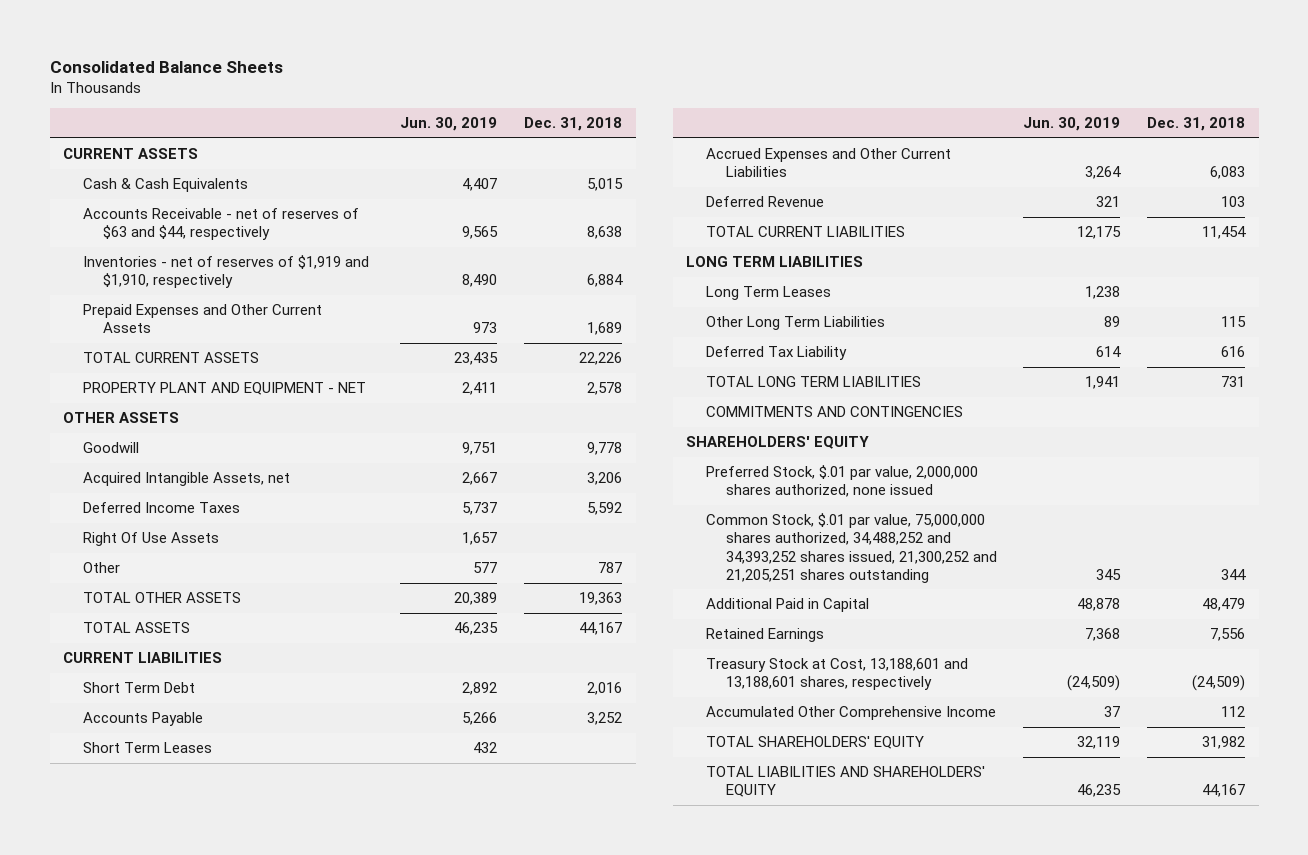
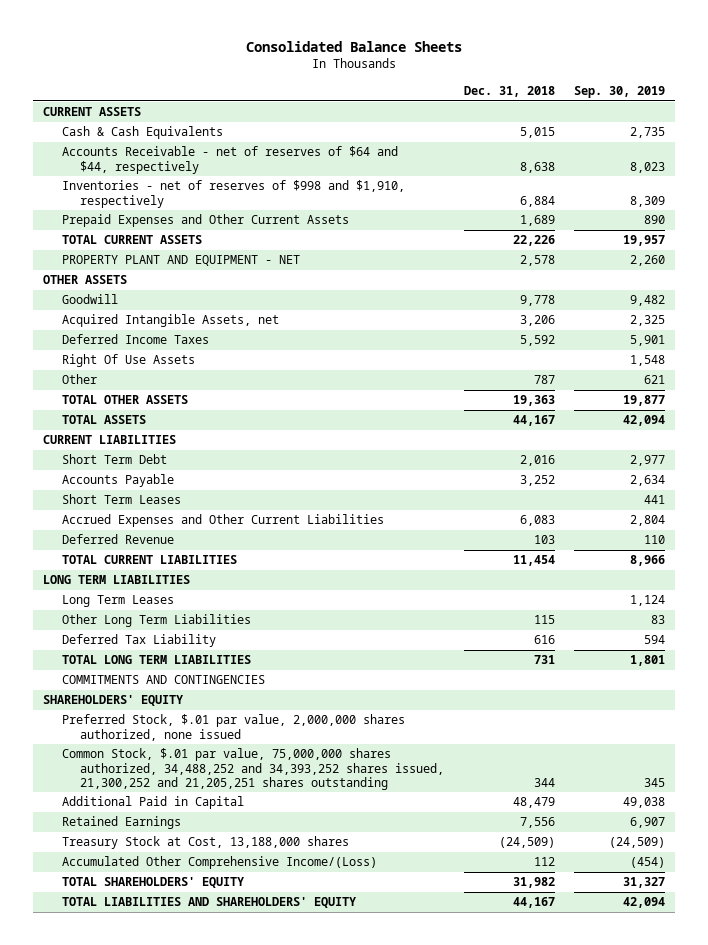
- | Jun. 30, 2019 | Dec. 31, 2018
+ | Dec. 31, 2018 | Sep. 30, 2019
- Accounts Receivable - net of reserves of $63 and $44, respectively | 9,565 | 8,638
- Inventories - net of reserves of $1,919 and $1,910, respectively | 8,490 | 6,884
+ Accounts Receivable - net of reserves of $64 and $44, respectively | 8,638 | 8,023
+ Inventories - net of reserves of $998 and $1,910, respectively | 6,884 | 8,309
- Treasury Stock at Cost, 13,188,601 and 13,188,601 shares, respectively | (24,509) | (24,509)
- Accumulated Other Comprehensive Income | 37 | 112
+ Treasury Stock at Cost, 13,188,000 shares | (24,509) | (24,509)
+ Accumulated Other Comprehensive Income/(Loss) | 112 | (454)

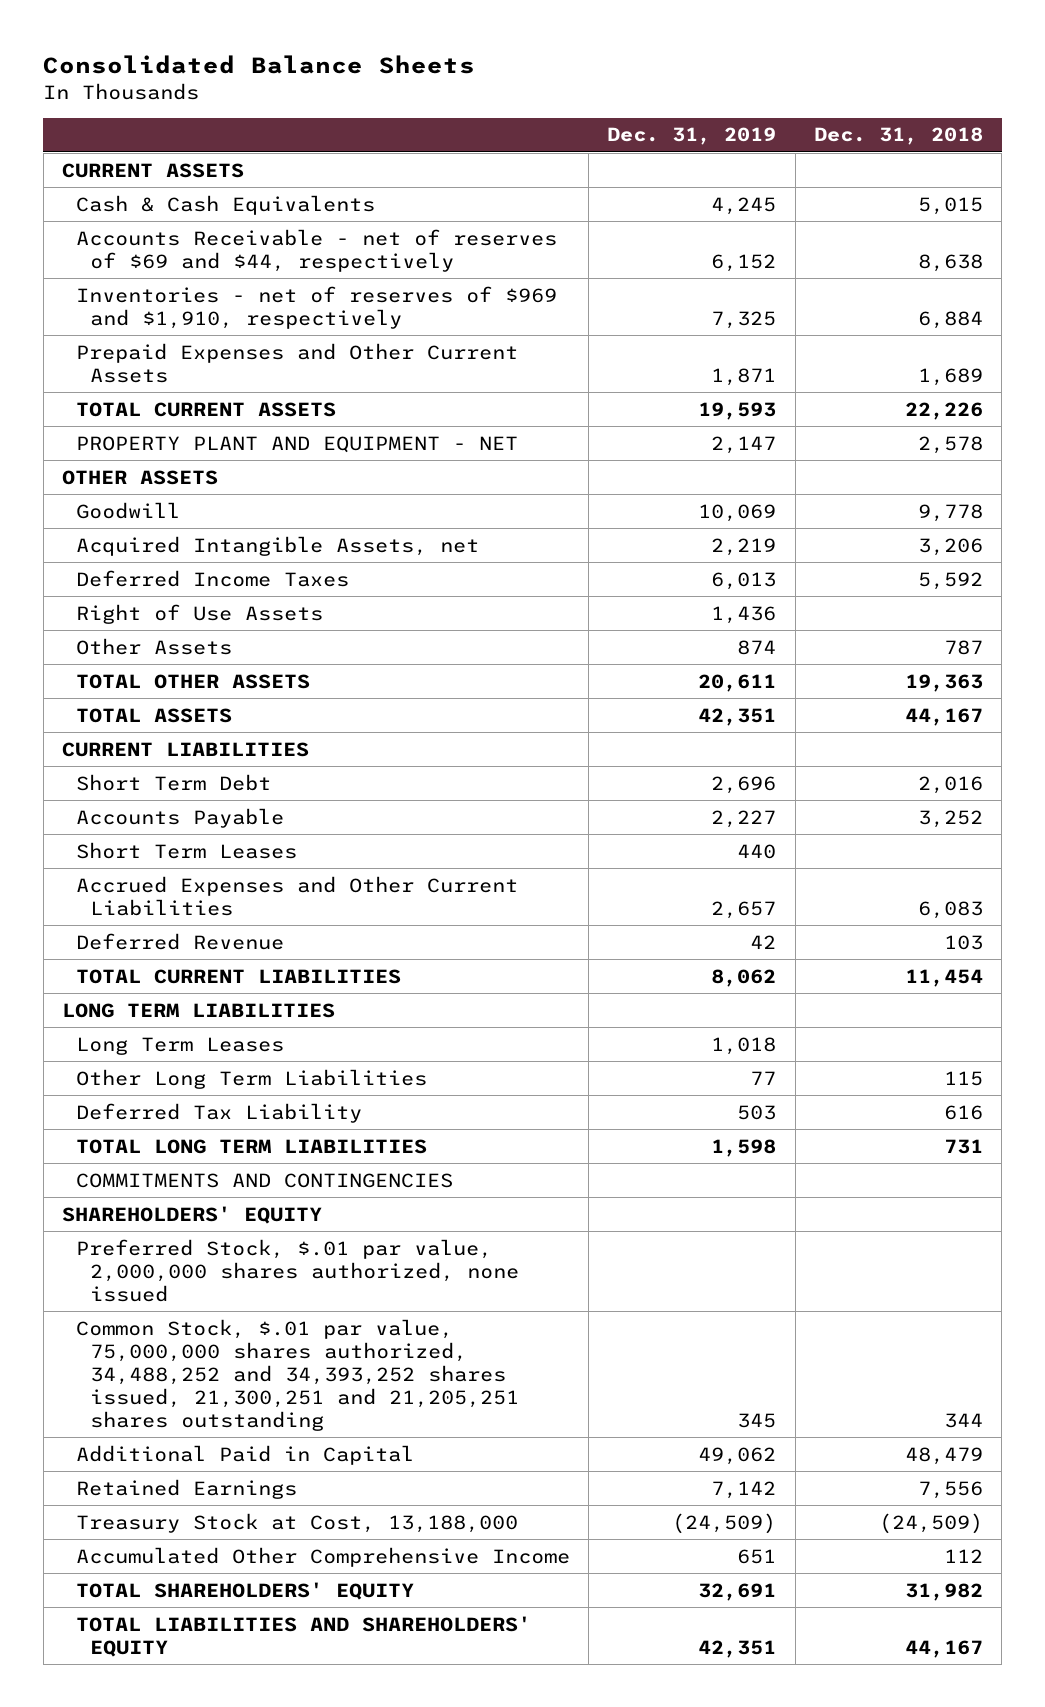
- | Dec. 31, 2018 | Sep. 30, 2019
+ | Dec. 31, 2019 | Dec. 31, 2018
- Accounts Receivable - net of reserves of $64 and $44, respectively | 8,638 | 8,023
- Inventories - net of reserves of $998 and $1,910, respectively | 6,884 | 8,309
+ Accounts Receivable - net of reserves of $69 and $44, respectively | 6,152 | 8,638
+ Inventories - net of reserves of $969 and $1,910, respectively | 7,325 | 6,884
- Right Of Use Assets | | 1,548
- Other | 787 | 621
+ Right of Use Assets | 1,436 |
+ Other Assets | 874 | 787
- Common Stock, $.01 par value, 75,000,000 shares authorized, 34,488,252 and 34,393,252 shares issued, 21,300,252 and 21,205,251 shares outstanding | 344 | 345
+ Common Stock, $.01 par value, 75,000,000 shares authorized, 34,488,252 and 34,393,252 shares issued, 21,300,251 and 21,205,251 shares outstanding | 345 | 344
- Treasury Stock at Cost, 13,188,000 shares | (24,509) | (24,509)
- Accumulated Other Comprehensive Income/(Loss) | 112 | (454)
+ Treasury Stock at Cost, 13,188,000 | (24,509) | (24,509)
+ Accumulated Other Comprehensive Income | 651 | 112

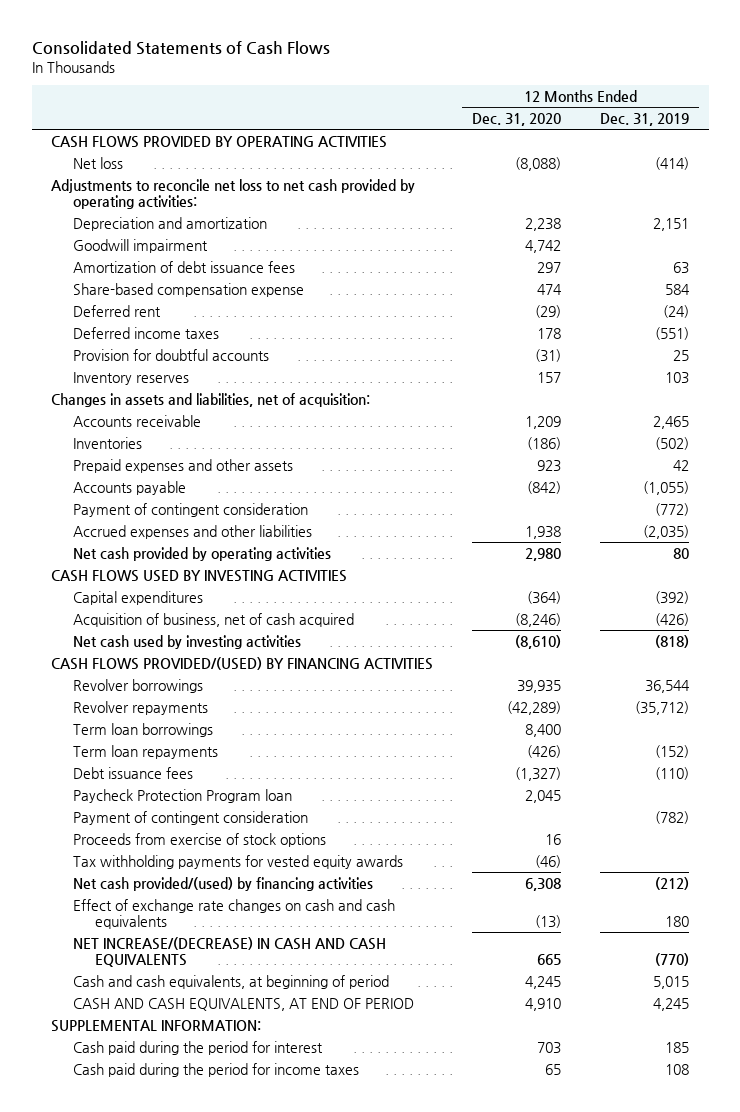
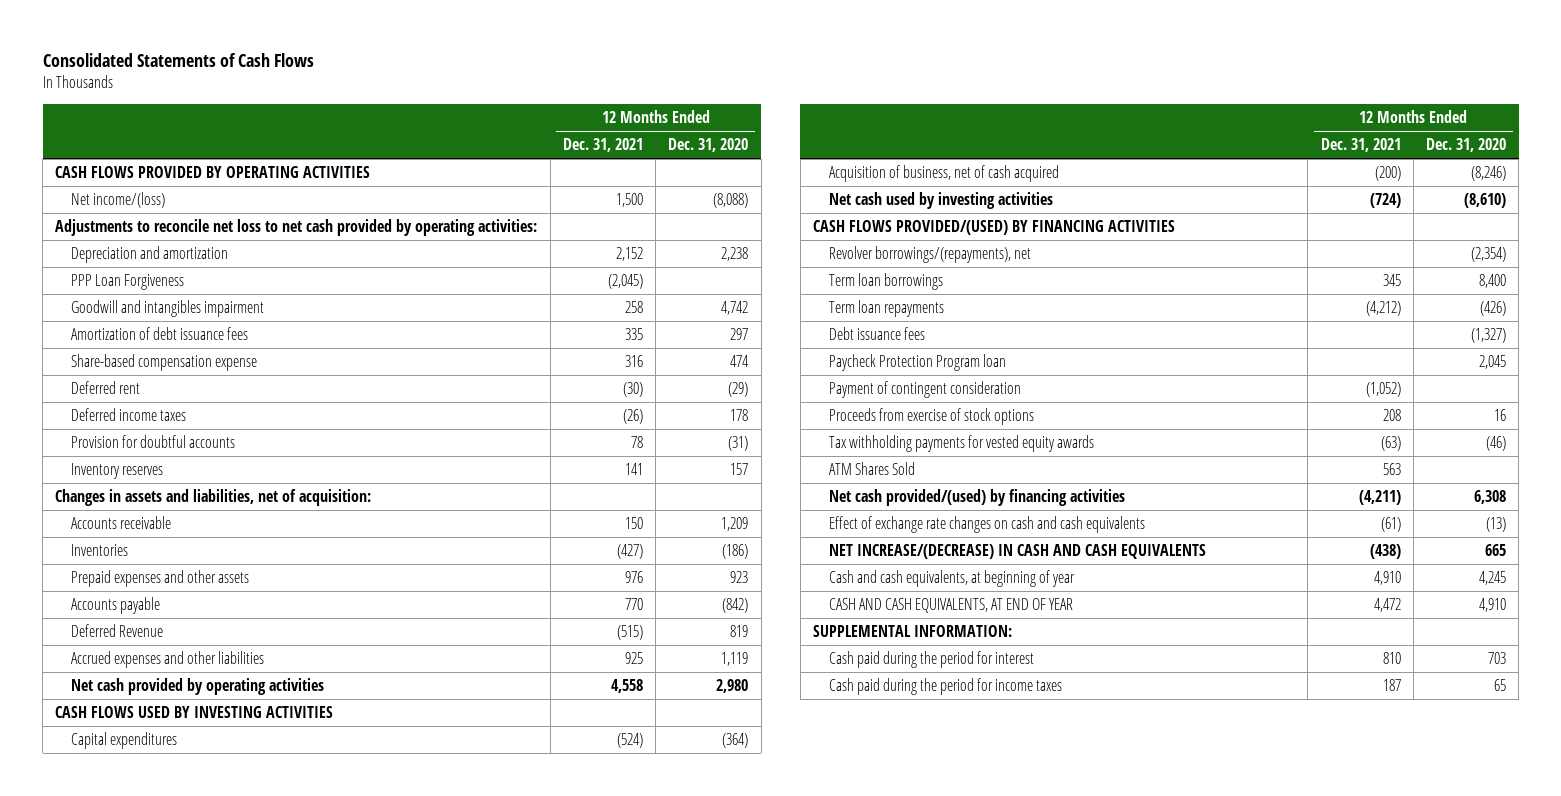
- | 12 Months Ended Dec. 31, 2020 | 12 Months Ended Dec. 31, 2019
+ | 12 Months Ended Dec. 31, 2021 | 12 Months Ended Dec. 31, 2020
- Net loss | (8,088) | (414)
+ Net income/(loss) | 1,500 | (8,088)
- Goodwill impairment | 4,742 |
+ PPP Loan Forgiveness | (2,045) |
+ Goodwill and intangibles impairment | 258 | 4,742
- Payment of contingent consideration | | (772)
- Accrued expenses and other liabilities | 1,938 | (2,035)
+ Deferred Revenue | (515) | 819
+ Accrued expenses and other liabilities | 925 | 1,119
- Revolver borrowings | 39,935 | 36,544
- Revolver repayments | (42,289) | (35,712)
+ Revolver borrowings/(repayments), net | | (2,354)
+ ATM Shares Sold | 563 |
- Cash and cash equivalents, at beginning of period | 4,245 | 5,015
- CASH AND CASH EQUIVALENTS, AT END OF PERIOD | 4,910 | 4,245
+ Cash and cash equivalents, at beginning of year | 4,910 | 4,245
+ CASH AND CASH EQUIVALENTS, AT END OF YEAR | 4,472 | 4,910

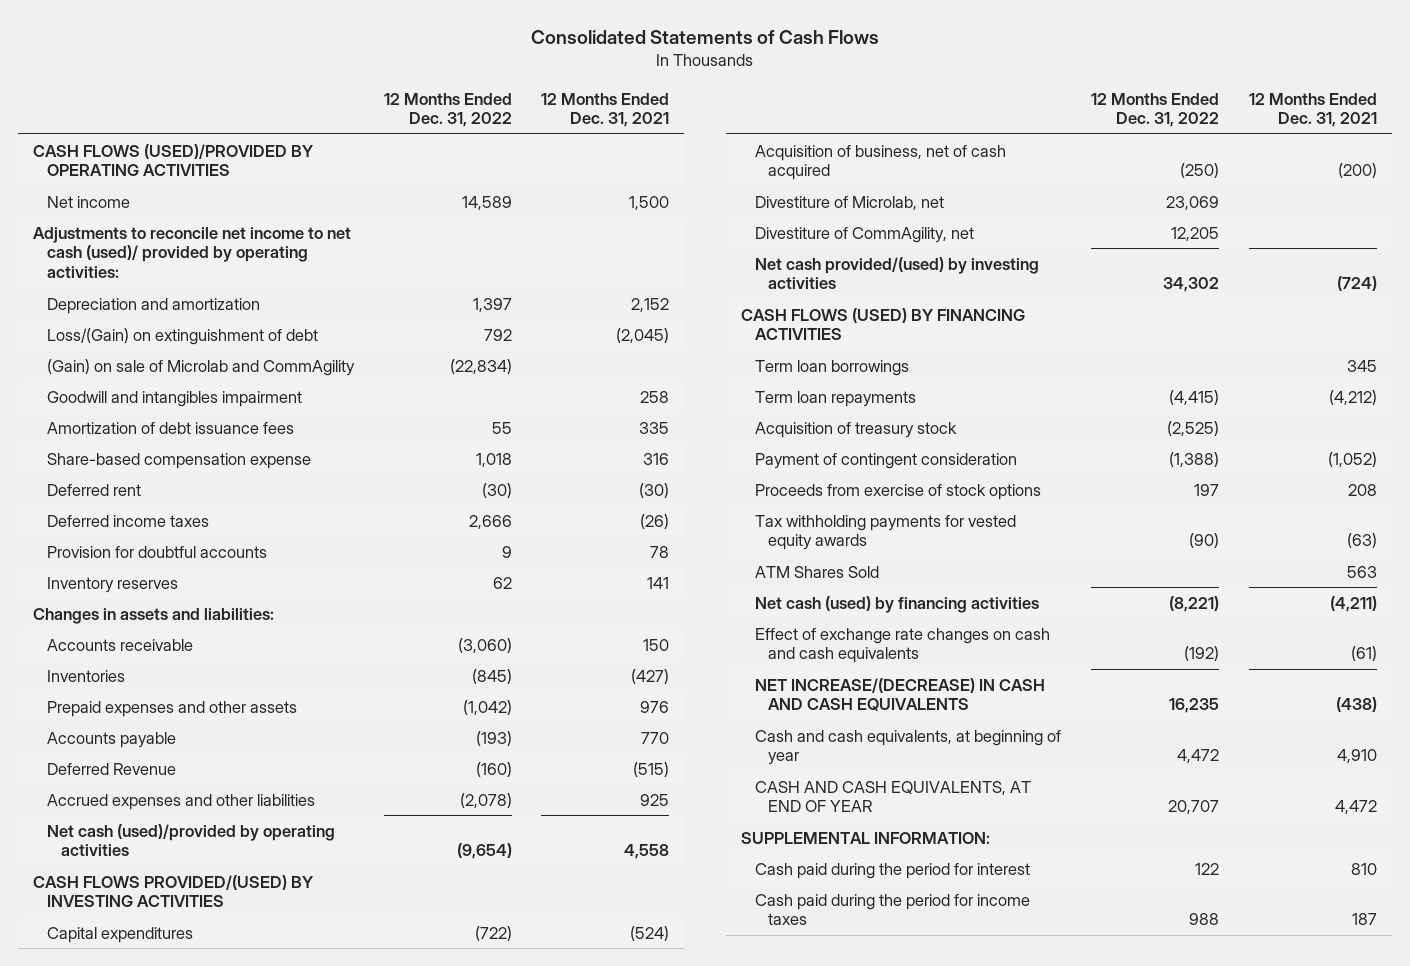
- | 12 Months Ended Dec. 31, 2021 | 12 Months Ended Dec. 31, 2020
+ | 12 Months Ended Dec. 31, 2022 | 12 Months Ended Dec. 31, 2021
- CASH FLOWS PROVIDED BY OPERATING ACTIVITIES
- Net income/(loss) | 1,500 | (8,088)
- Adjustments to reconcile net loss to net cash provided by operating activities:
+ CASH FLOWS (USED)/PROVIDED BY OPERATING ACTIVITIES
+ Net income | 14,589 | 1,500
+ Adjustments to reconcile net income to net cash (used)/ provided by operating activities:
- PPP Loan Forgiveness | (2,045) |
+ Loss/(Gain) on extinguishment of debt | 792 | (2,045)
+ (Gain) on sale of Microlab and CommAgility | (22,834) |
- Changes in assets and liabilities, net of acquisition:
+ Changes in assets and liabilities:
- Net cash provided by operating activities | 4,558 | 2,980
- CASH FLOWS USED BY INVESTING ACTIVITIES
+ Net cash (used)/provided by operating activities | (9,654) | 4,558
+ CASH FLOWS PROVIDED/(USED) BY INVESTING ACTIVITIES
- Net cash used by investing activities | (724) | (8,610)
- CASH FLOWS PROVIDED/(USED) BY FINANCING ACTIVITIES
- Revolver borrowings/(repayments), net | | (2,354)
+ Divestiture of Microlab, net | 23,069 |
+ Divestiture of CommAgility, net | 12,205 |
+ Net cash provided/(used) by investing activities | 34,302 | (724)
+ CASH FLOWS (USED) BY FINANCING ACTIVITIES
- Debt issuance fees | | (1,327)
- Paycheck Protection Program loan | | 2,045
+ Acquisition of treasury stock | (2,525) |
- Net cash provided/(used) by financing activities | (4,211) | 6,308
+ Net cash (used) by financing activities | (8,221) | (4,211)

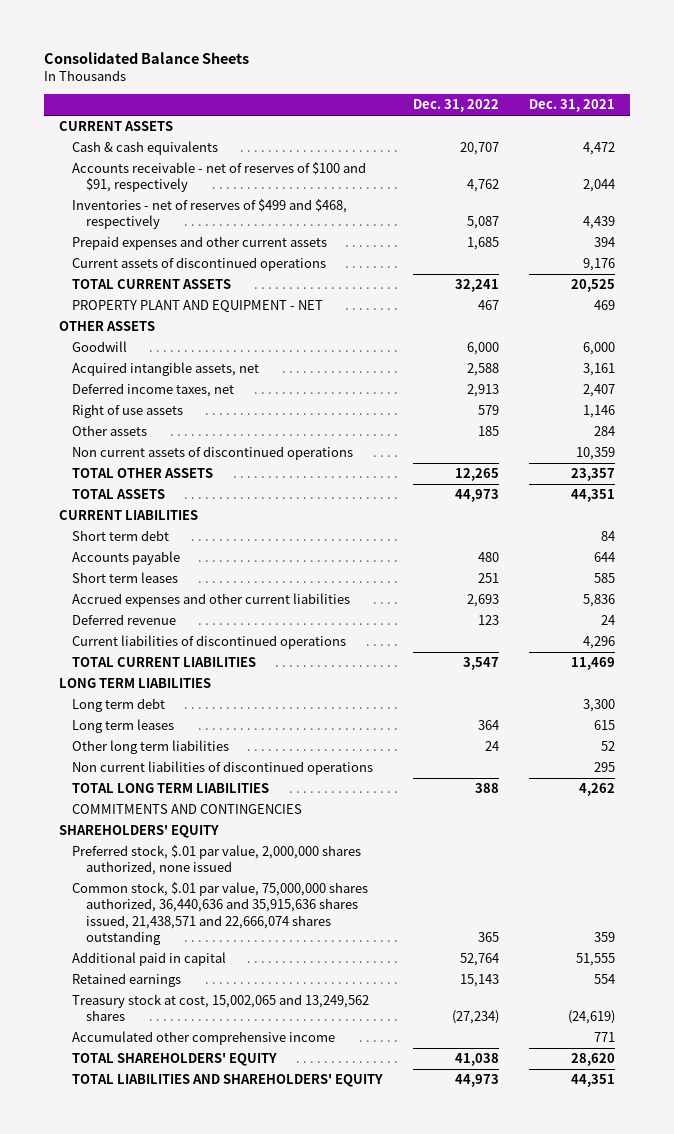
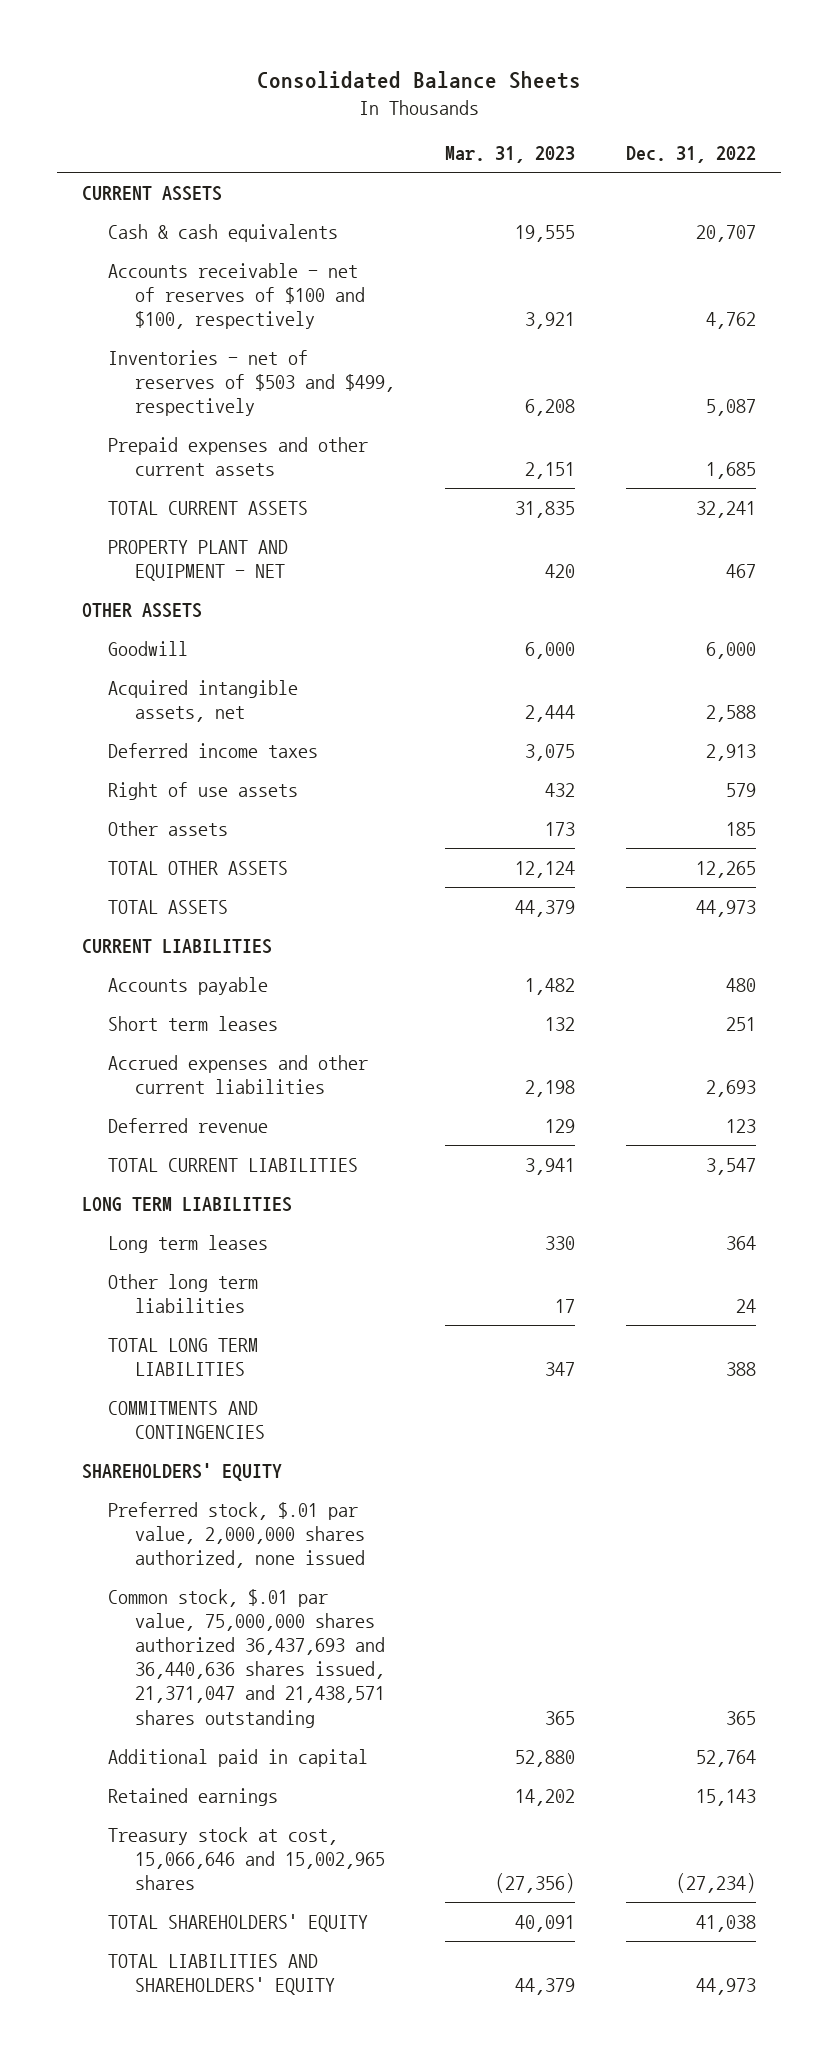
- | Dec. 31, 2022 | Dec. 31, 2021
+ | Mar. 31, 2023 | Dec. 31, 2022
- Accounts receivable - net of reserves of $100 and $91, respectively | 4,762 | 2,044
- Inventories - net of reserves of $499 and $468, respectively | 5,087 | 4,439
+ Accounts receivable - net of reserves of $100 and $100, respectively | 3,921 | 4,762
+ Inventories - net of reserves of $503 and $499, respectively | 6,208 | 5,087
- Current assets of discontinued operations | | 9,176
- Deferred income taxes, net | 2,913 | 2,407
+ Deferred income taxes | 3,075 | 2,913
- Non current assets of discontinued operations | | 10,359
- Short term debt | | 84
- Current liabilities of discontinued operations | | 4,296
- Long term debt | | 3,300
- Non current liabilities of discontinued operations | | 295
- Common stock, $.01 par value, 75,000,000 shares authorized, 36,440,636 and 35,915,636 shares issued, 21,438,571 and 22,666,074 shares outstanding | 365 | 359
+ Common stock, $.01 par value, 75,000,000 shares authorized 36,437,693 and 36,440,636 shares issued, 21,371,047 and 21,438,571 shares outstanding | 365 | 365
- Treasury stock at cost, 15,002,065 and 13,249,562 shares | (27,234) | (24,619)
- Accumulated other comprehensive income | | 771
+ Treasury stock at cost, 15,066,646 and 15,002,965 shares | (27,356) | (27,234)

